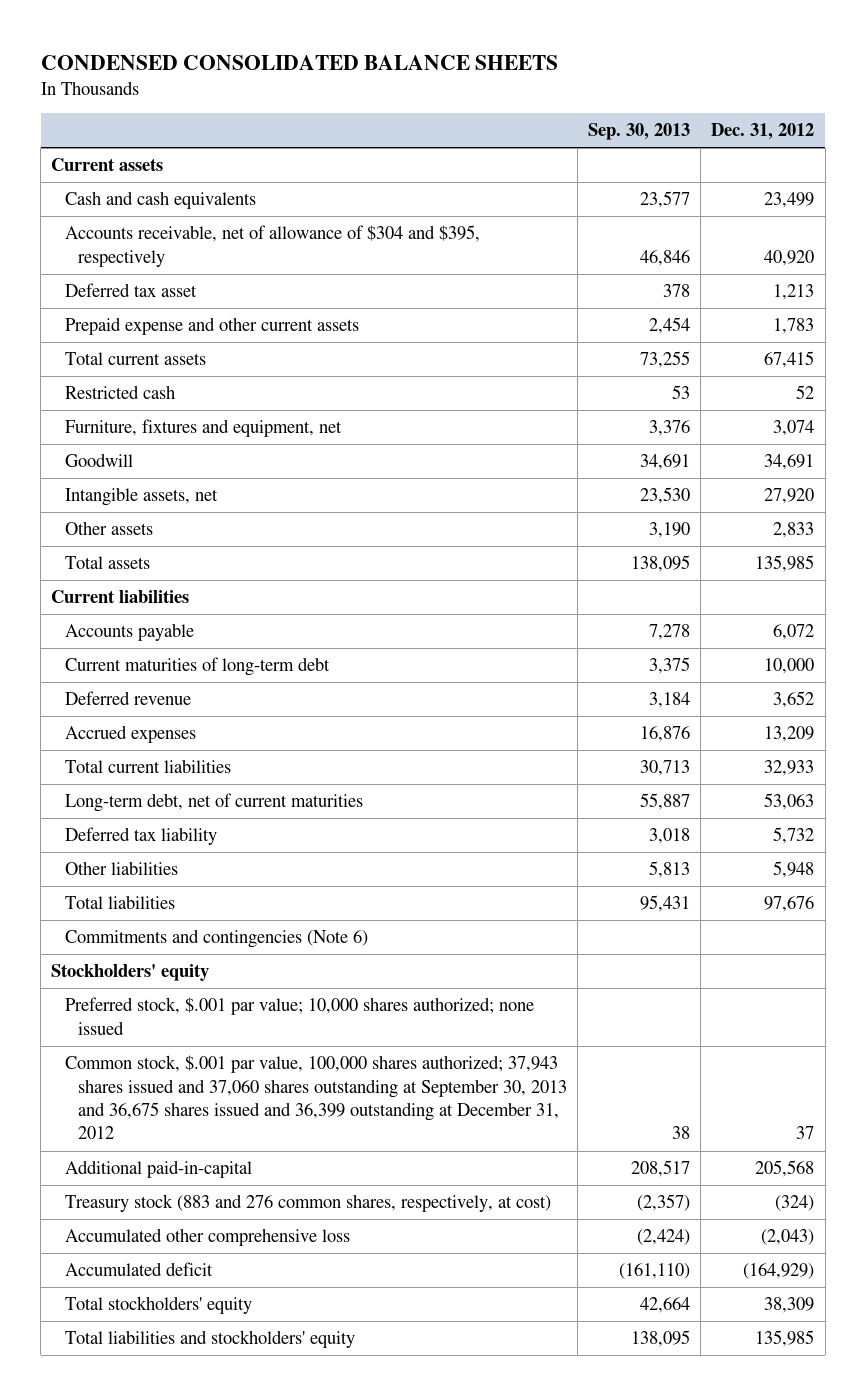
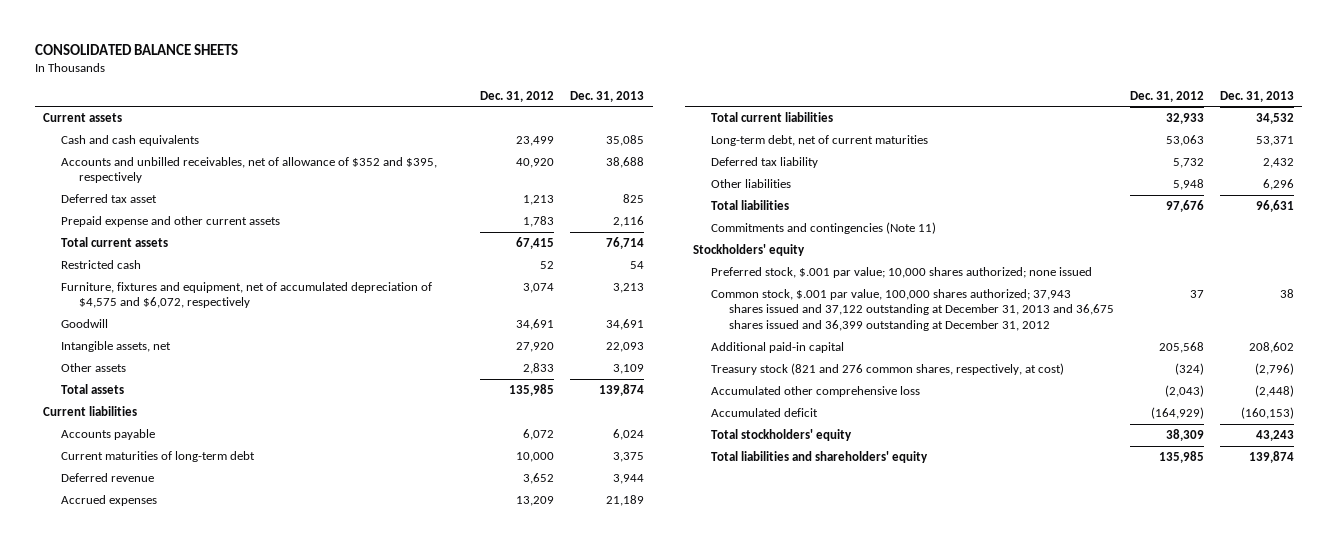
- CONDENSED CONSOLIDATED BALANCE SHEETS
+ CONSOLIDATED BALANCE SHEETS
- | Sep. 30, 2013 | Dec. 31, 2012
+ | Dec. 31, 2012 | Dec. 31, 2013
- Accounts receivable, net of allowance of $304 and $395, respectively | 46,846 | 40,920
+ Accounts and unbilled receivables, net of allowance of $352 and $395, respectively | 40,920 | 38,688
- Furniture, fixtures and equipment, net | 3,376 | 3,074
+ Furniture, fixtures and equipment, net of accumulated depreciation of $4,575 and $6,072, respectively | 3,074 | 3,213
- Commitments and contingencies (Note 6)
+ Commitments and contingencies (Note 11)
- Common stock, $.001 par value, 100,000 shares authorized; 37,943 shares issued and 37,060 shares outstanding at September 30, 2013 and 36,675 shares issued and 36,399 outstanding at December 31, 2012 | 38 | 37
- Additional paid-in-capital | 208,517 | 205,568
- Treasury stock (883 and 276 common shares, respectively, at cost) | (2,357) | (324)
+ Common stock, $.001 par value, 100,000 shares authorized; 37,943 shares issued and 37,122 outstanding at December 31, 2013 and 36,675 shares issued and 36,399 outstanding at December 31, 2012 | 37 | 38
+ Additional paid-in capital | 205,568 | 208,602
+ Treasury stock (821 and 276 common shares, respectively, at cost) | (324) | (2,796)
- Total liabilities and stockholders' equity | 138,095 | 135,985
+ Total liabilities and shareholders' equity | 135,985 | 139,874

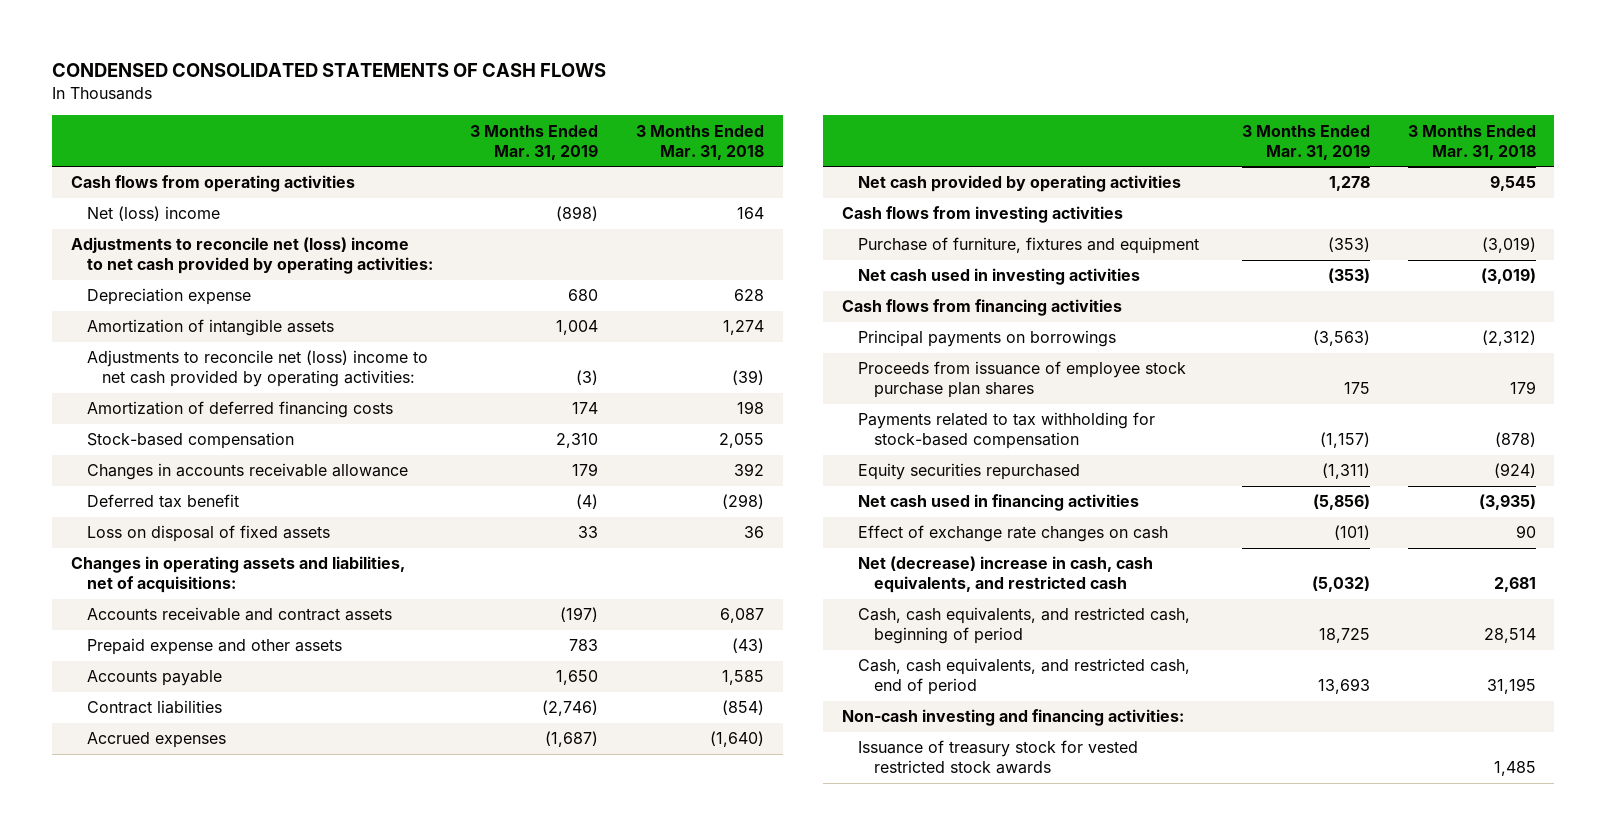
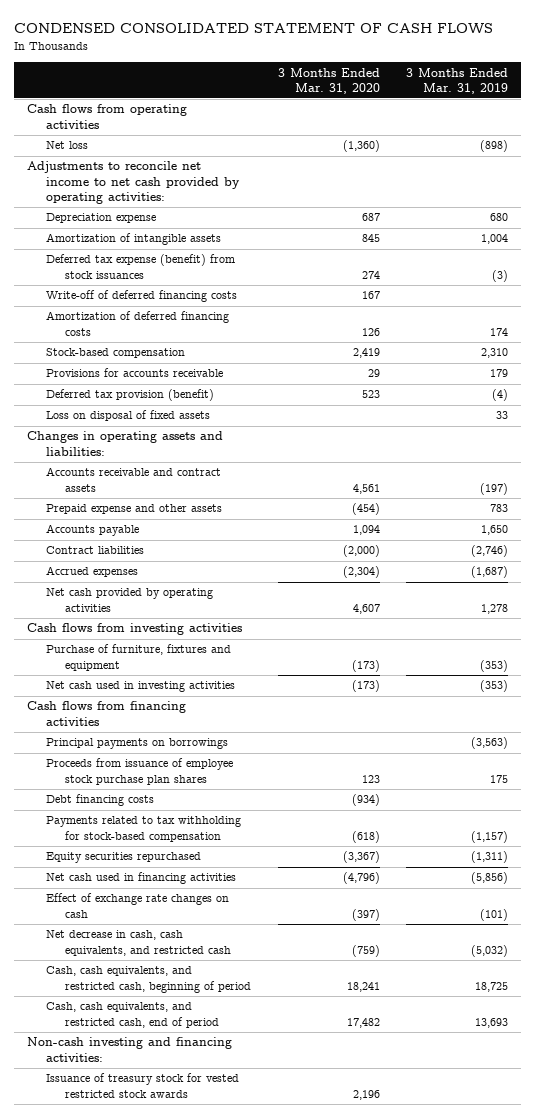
- CONDENSED CONSOLIDATED STATEMENTS OF CASH FLOWS
+ CONDENSED CONSOLIDATED STATEMENT OF CASH FLOWS
- | 3 Months Ended Mar. 31, 2019 | 3 Months Ended Mar. 31, 2018
+ | 3 Months Ended Mar. 31, 2020 | 3 Months Ended Mar. 31, 2019
- Net (loss) income | (898) | 164
- Adjustments to reconcile net (loss) income to net cash provided by operating activities:
+ Net loss | (1,360) | (898)
+ Adjustments to reconcile net income to net cash provided by operating activities:
- Adjustments to reconcile net (loss) income to net cash provided by operating activities: | (3) | (39)
+ Deferred tax expense (benefit) from stock issuances | 274 | (3)
+ Write-off of deferred financing costs | 167 |
- Changes in accounts receivable allowance | 179 | 392
- Deferred tax benefit | (4) | (298)
+ Provisions for accounts receivable | 29 | 179
+ Deferred tax provision (benefit) | 523 | (4)
- Changes in operating assets and liabilities, net of acquisitions:
+ Changes in operating assets and liabilities:
+ Debt financing costs | (934) |
- Net (decrease) increase in cash, cash equivalents, and restricted cash | (5,032) | 2,681
+ Net decrease in cash, cash equivalents, and restricted cash | (759) | (5,032)

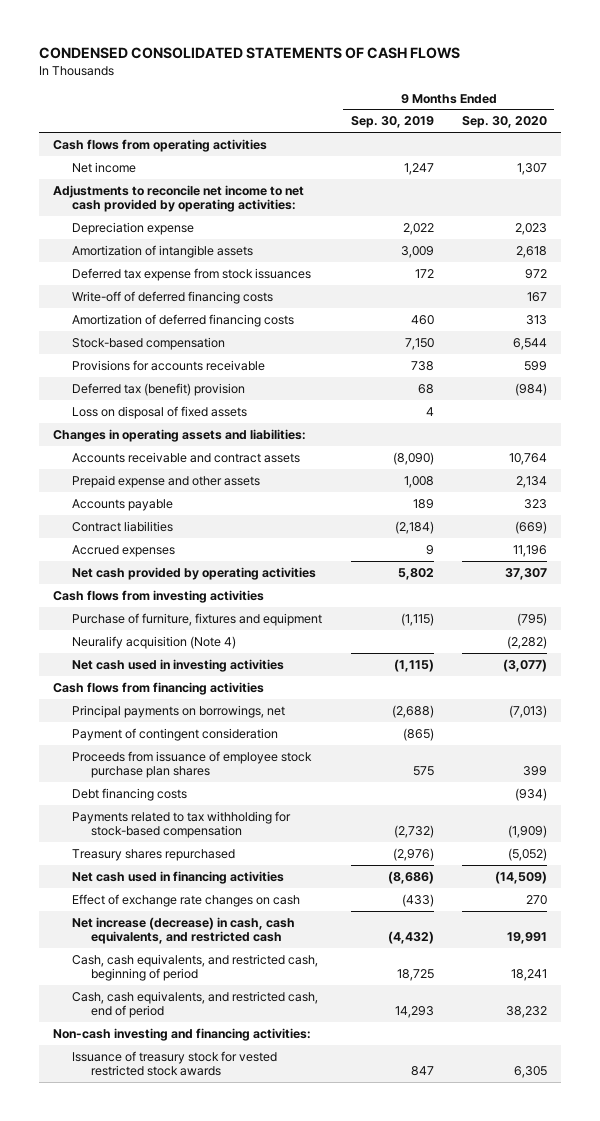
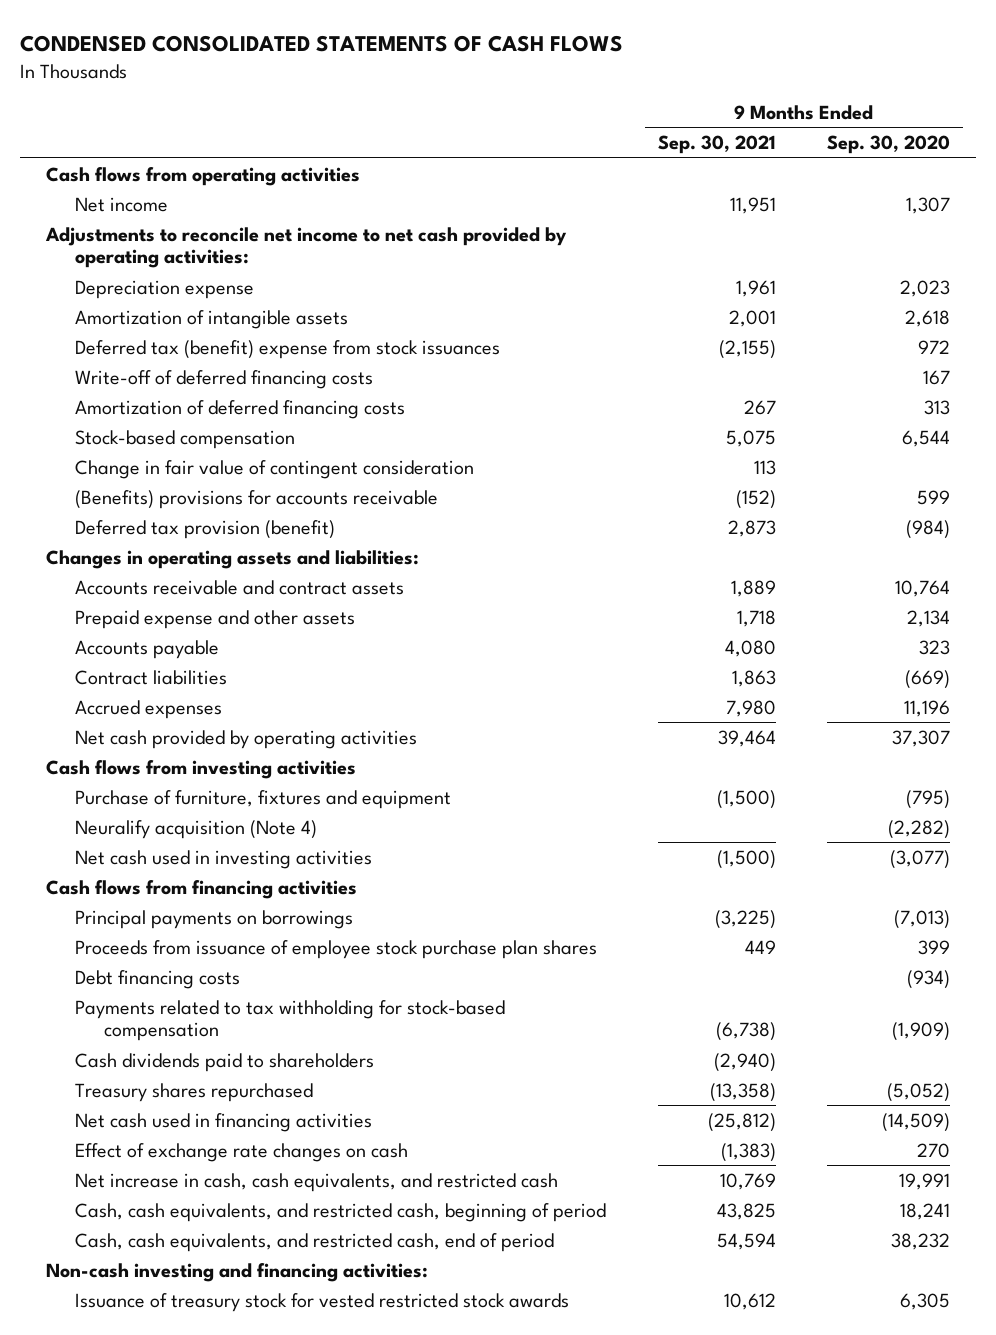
- | 9 Months Ended Sep. 30, 2019 | 9 Months Ended Sep. 30, 2020
+ | 9 Months Ended Sep. 30, 2021 | 9 Months Ended Sep. 30, 2020
- Deferred tax expense from stock issuances | 172 | 972
+ Deferred tax (benefit) expense from stock issuances | (2,155) | 972
- Provisions for accounts receivable | 738 | 599
- Deferred tax (benefit) provision | 68 | (984)
- Loss on disposal of fixed assets | 4 |
+ Change in fair value of contingent consideration | 113 |
+ (Benefits) provisions for accounts receivable | (152) | 599
+ Deferred tax provision (benefit) | 2,873 | (984)
- Principal payments on borrowings, net | (2,688) | (7,013)
- Payment of contingent consideration | (865) |
+ Principal payments on borrowings | (3,225) | (7,013)
+ Cash dividends paid to shareholders | (2,940) |
- Net increase (decrease) in cash, cash equivalents, and restricted cash | (4,432) | 19,991
+ Net increase in cash, cash equivalents, and restricted cash | 10,769 | 19,991

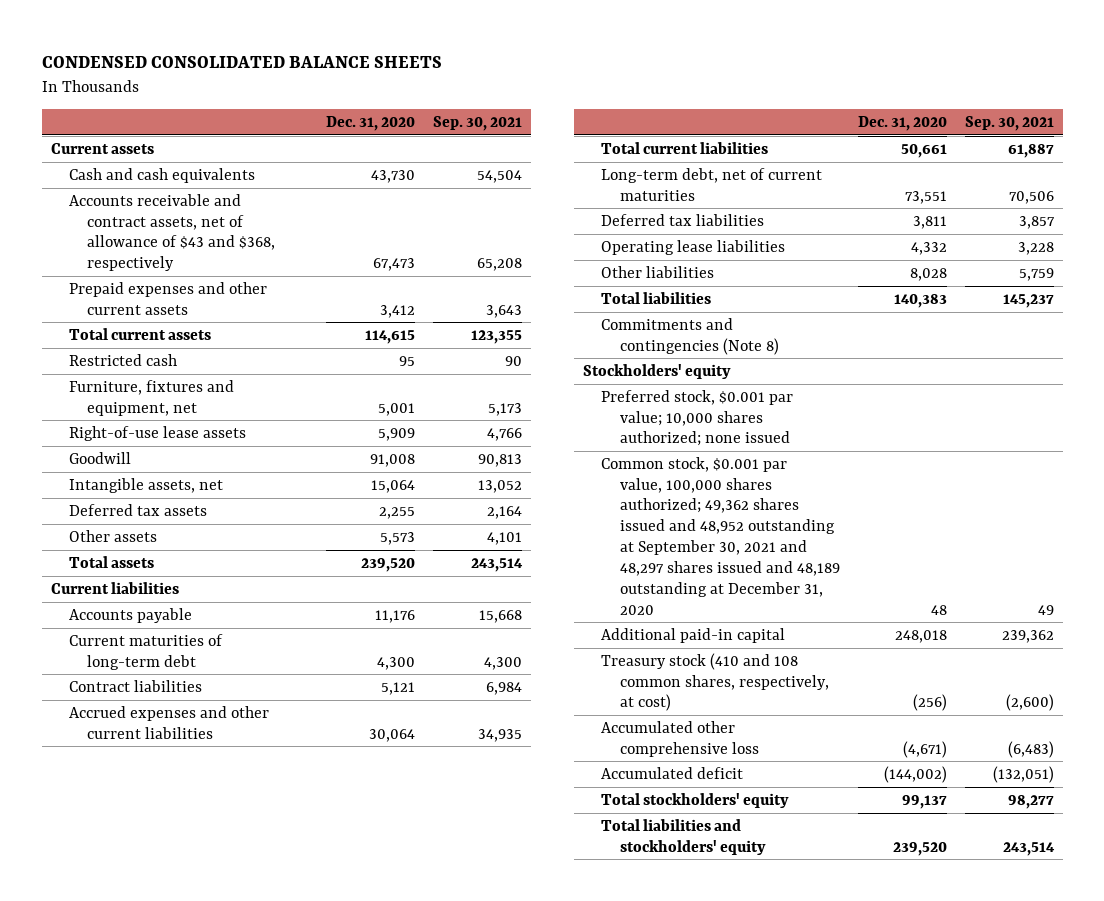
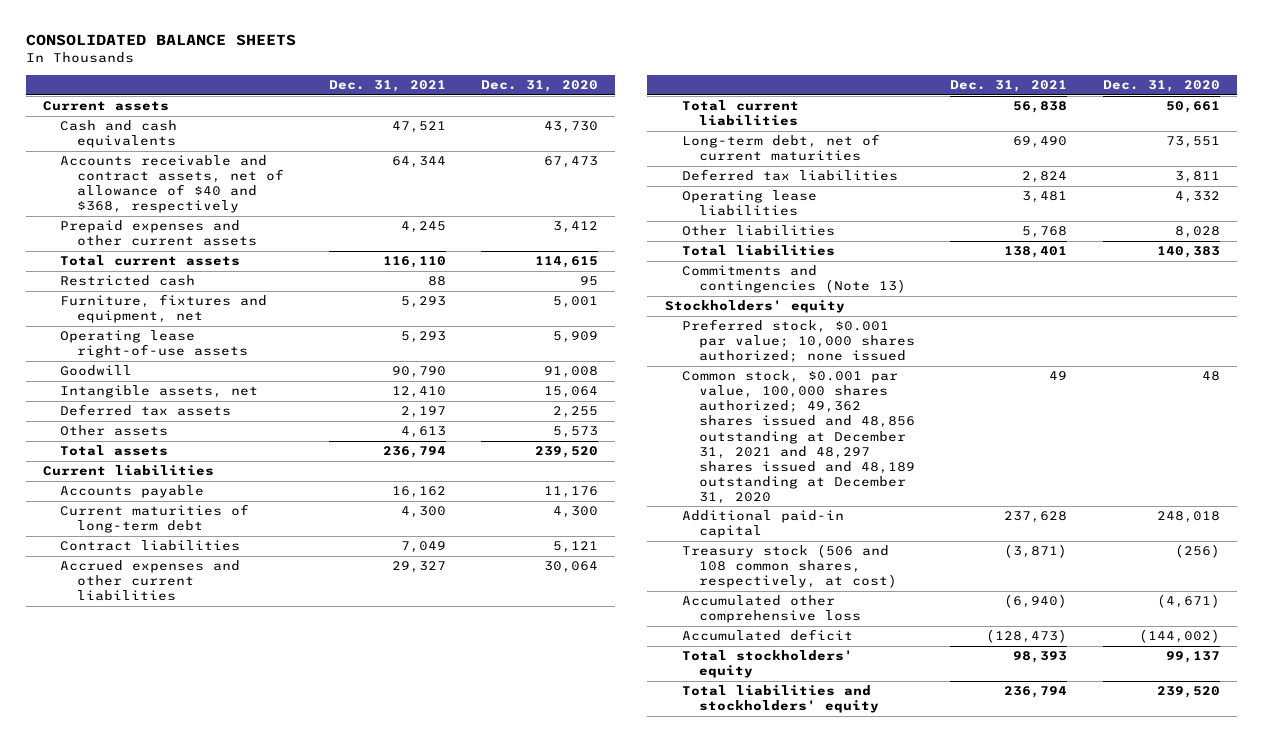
- CONDENSED CONSOLIDATED BALANCE SHEETS
+ CONSOLIDATED BALANCE SHEETS
- | Dec. 31, 2020 | Sep. 30, 2021
+ | Dec. 31, 2021 | Dec. 31, 2020
- Accounts receivable and contract assets, net of allowance of $43 and $368, respectively | 67,473 | 65,208
+ Accounts receivable and contract assets, net of allowance of $40 and $368, respectively | 64,344 | 67,473
- Right-of-use lease assets | 5,909 | 4,766
+ Operating lease right-of-use assets | 5,293 | 5,909
- Commitments and contingencies (Note 8)
+ Commitments and contingencies (Note 13)
- Common stock, $0.001 par value, 100,000 shares authorized; 49,362 shares issued and 48,952 outstanding at September 30, 2021 and 48,297 shares issued and 48,189 outstanding at December 31, 2020 | 48 | 49
+ Common stock, $0.001 par value, 100,000 shares authorized; 49,362 shares issued and 48,856 outstanding at December 31, 2021 and 48,297 shares issued and 48,189 outstanding at December 31, 2020 | 49 | 48
- Treasury stock (410 and 108 common shares, respectively, at cost) | (256) | (2,600)
+ Treasury stock (506 and 108 common shares, respectively, at cost) | (3,871) | (256)

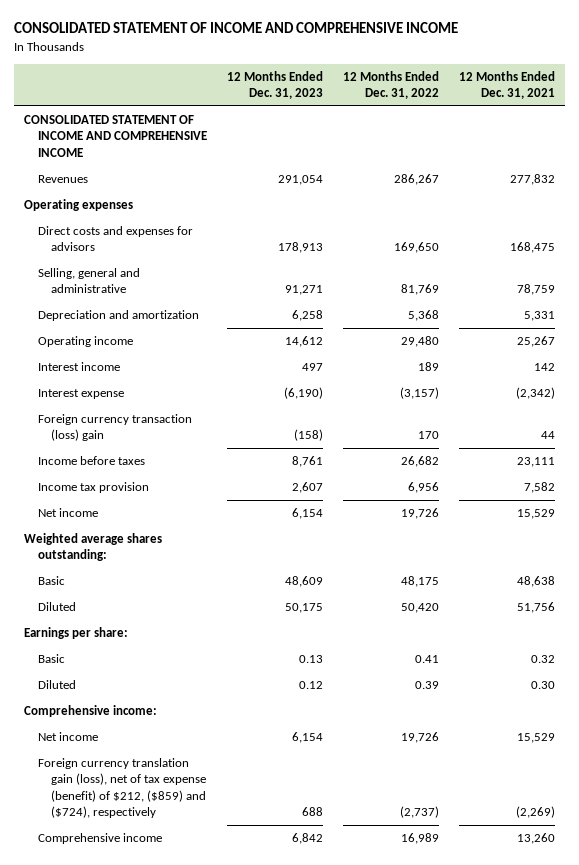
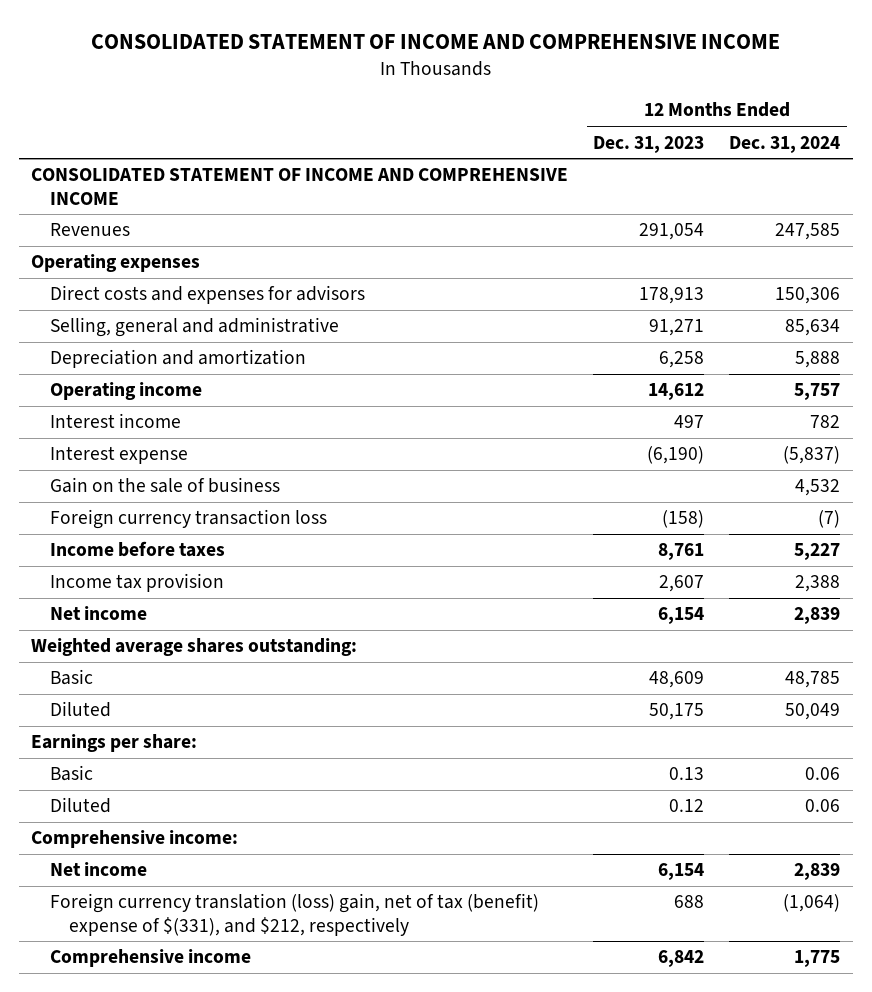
- | 12 Months Ended Dec. 31, 2023 | 12 Months Ended Dec. 31, 2022 | 12 Months Ended Dec. 31, 2021
+ | 12 Months Ended Dec. 31, 2023 | 12 Months Ended Dec. 31, 2024
- Foreign currency transaction (loss) gain | (158) | 170 | 44
+ Gain on the sale of business | | 4,532
+ Foreign currency transaction loss | (158) | (7)
- Foreign currency translation gain (loss), net of tax expense (benefit) of $212, ($859) and ($724), respectively | 688 | (2,737) | (2,269)
+ Foreign currency translation (loss) gain, net of tax (benefit) expense of $(331), and $212, respectively | 688 | (1,064)

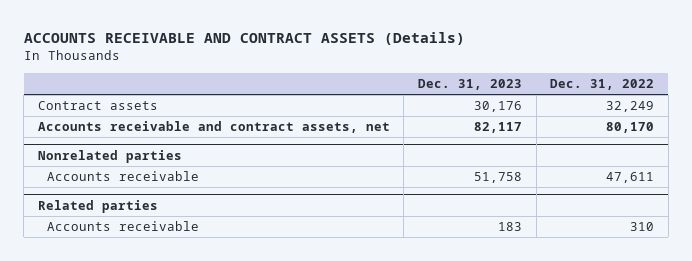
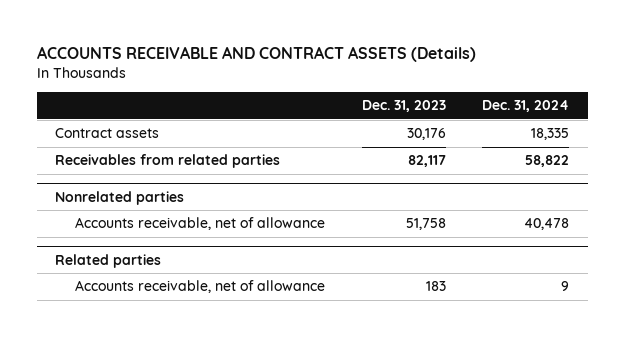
- | Dec. 31, 2023 | Dec. 31, 2022
+ | Dec. 31, 2023 | Dec. 31, 2024
- Accounts receivable and contract assets, net | 82,117 | 80,170
+ Receivables from related parties | 82,117 | 58,822
@ Nonrelated parties
- Accounts receivable | 51,758 | 47,611
+ Accounts receivable, net of allowance | 51,758 | 40,478
@ Related parties
- Accounts receivable | 183 | 310
+ Accounts receivable, net of allowance | 183 | 9

